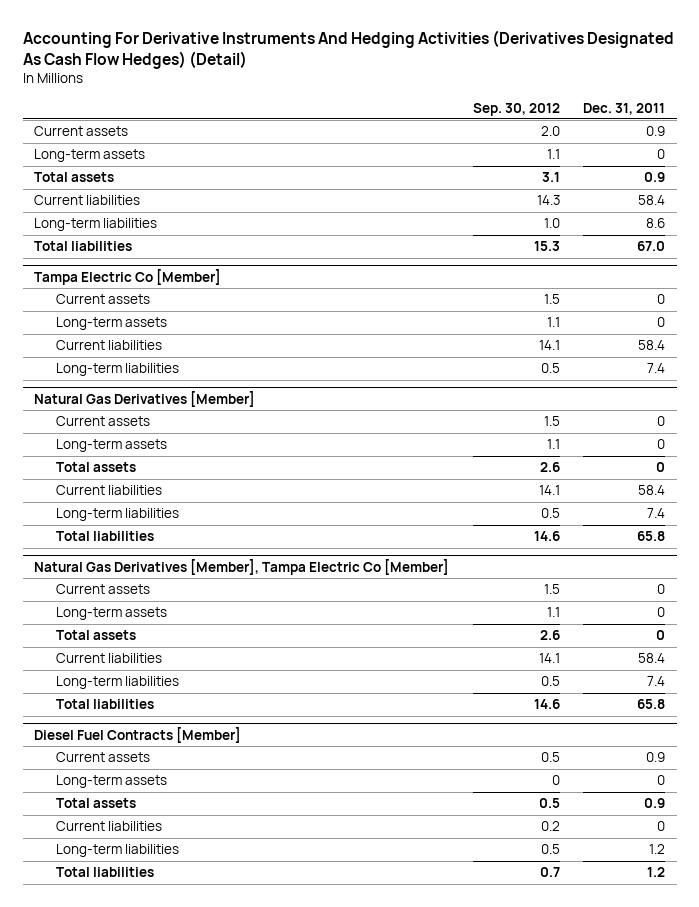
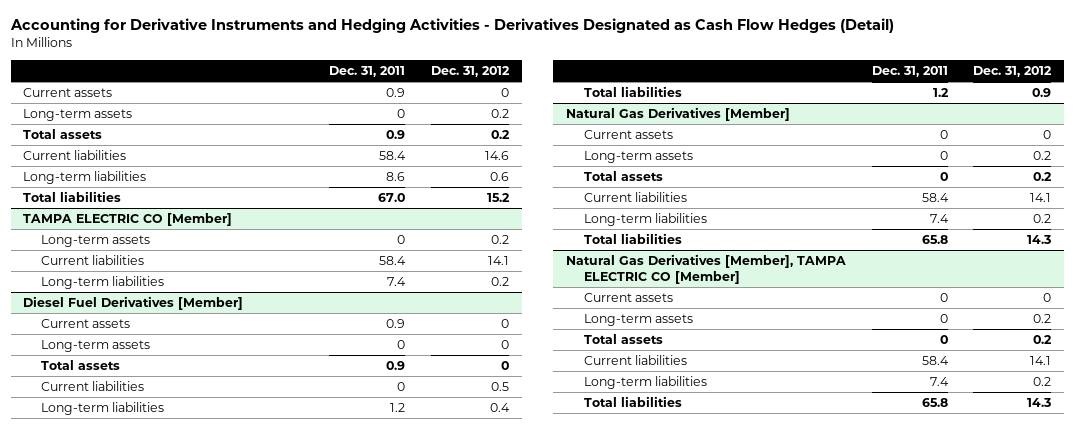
- Accounting For Derivative Instruments And Hedging Activities (Derivatives Designated As Cash Flow Hedges) (Detail)
+ Accounting for Derivative Instruments and Hedging Activities - Derivatives Designated as Cash Flow Hedges (Detail)
- | Sep. 30, 2012 | Dec. 31, 2011
+ | Dec. 31, 2011 | Dec. 31, 2012
- Tampa Electric Co [Member]
- Current assets | 1.5 | 0
+ TAMPA ELECTRIC CO [Member]
+ Diesel Fuel Derivatives [Member]
+ Current assets | 0.9 | 0
+ Long-term assets | 0 | 0
+ Total assets | 0.9 | 0
+ Current liabilities | 0 | 0.5
+ Long-term liabilities | 1.2 | 0.4
+ Total liabilities | 1.2 | 0.9
- Natural Gas Derivatives [Member], Tampa Electric Co [Member]
+ Natural Gas Derivatives [Member], TAMPA ELECTRIC CO [Member]
- Diesel Fuel Contracts [Member]
- Current assets | 0.5 | 0.9
- Long-term assets | 0 | 0
- Total assets | 0.5 | 0.9
- Current liabilities | 0.2 | 0
- Long-term liabilities | 0.5 | 1.2
- Total liabilities | 0.7 | 1.2

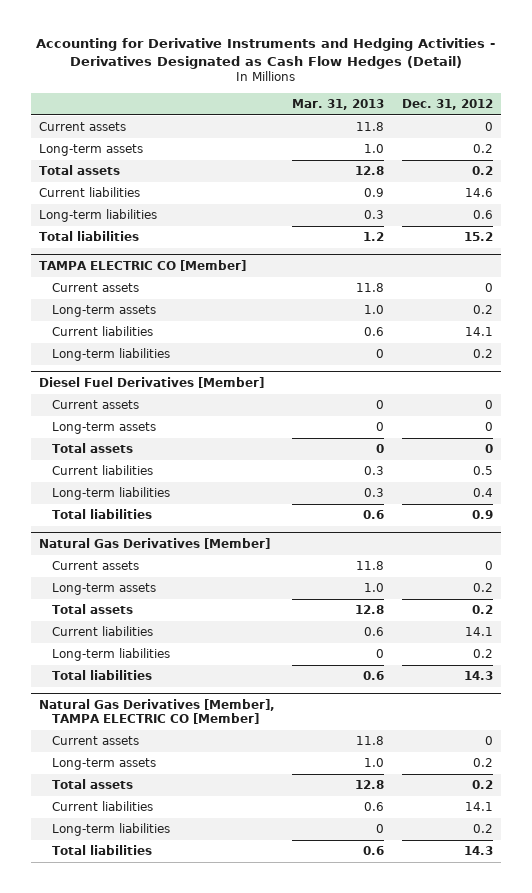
- | Dec. 31, 2011 | Dec. 31, 2012
+ | Mar. 31, 2013 | Dec. 31, 2012
@ TAMPA ELECTRIC CO [Member]
+ Current assets | 11.8 | 0

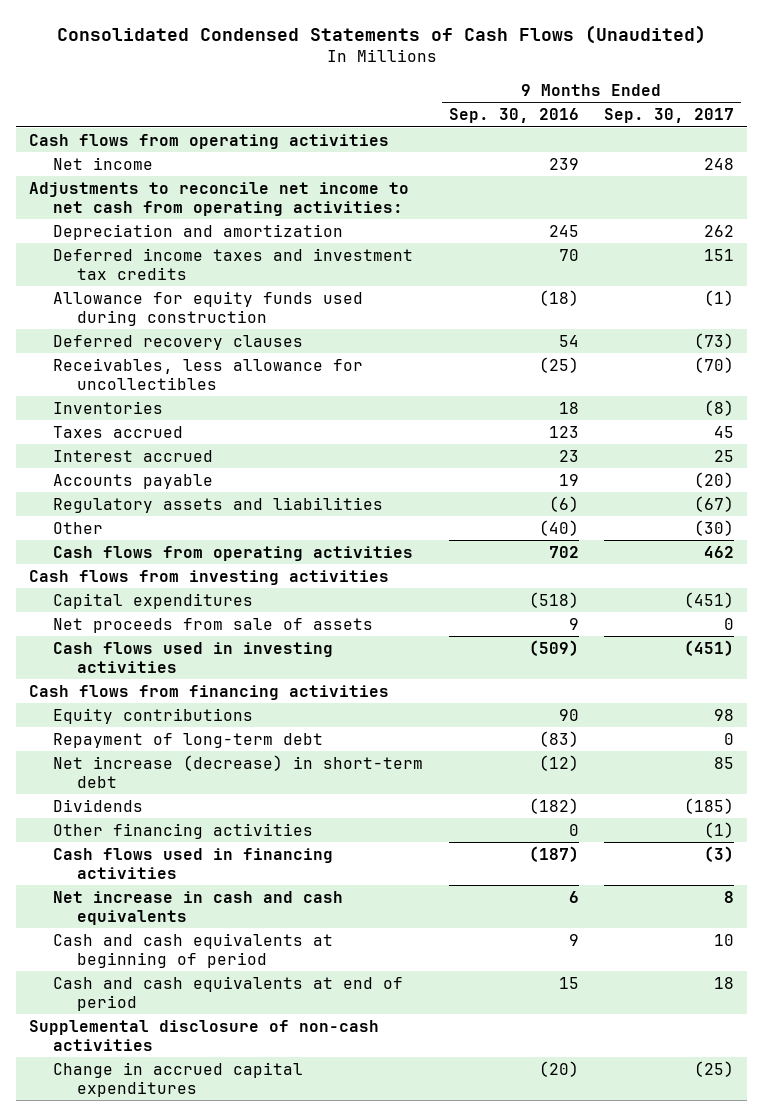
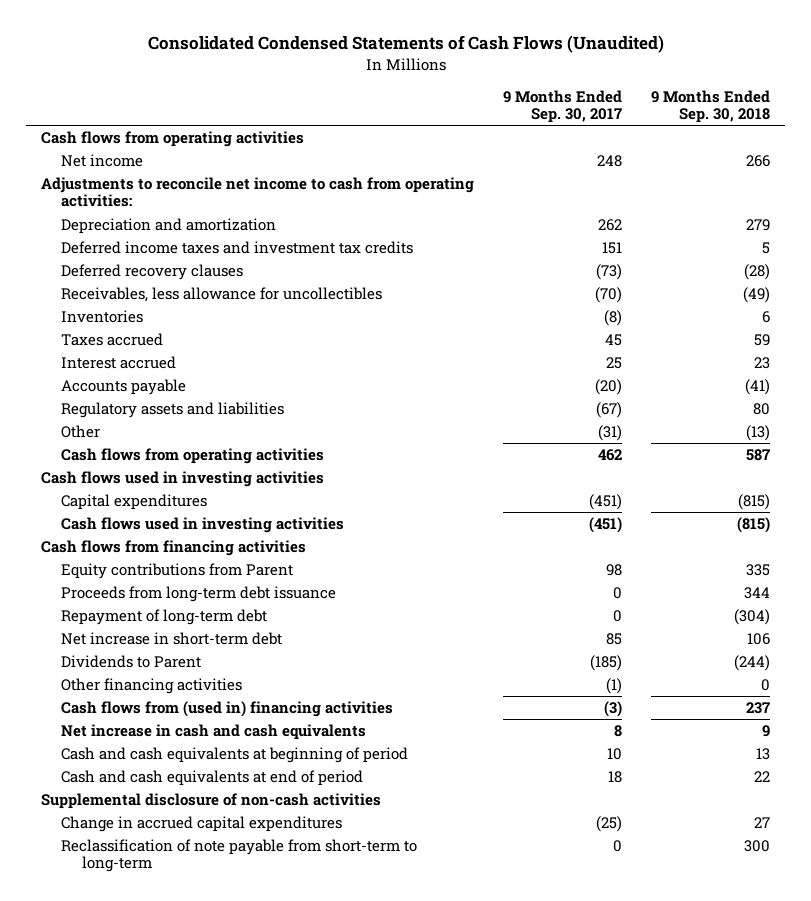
- | 9 Months Ended Sep. 30, 2016 | 9 Months Ended Sep. 30, 2017
+ | 9 Months Ended Sep. 30, 2017 | 9 Months Ended Sep. 30, 2018
- Adjustments to reconcile net income to net cash from operating activities:
+ Adjustments to reconcile net income to cash from operating activities:
- Allowance for equity funds used during construction | (18) | (1)
- Other | (40) | (30)
+ Other | (31) | (13)
- Cash flows from investing activities
+ Cash flows used in investing activities
- Net proceeds from sale of assets | 9 | 0
- Equity contributions | 90 | 98
+ Equity contributions from Parent | 98 | 335
+ Proceeds from long-term debt issuance | 0 | 344
- Net increase (decrease) in short-term debt | (12) | 85
- Dividends | (182) | (185)
+ Net increase in short-term debt | 85 | 106
+ Dividends to Parent | (185) | (244)
- Cash flows used in financing activities | (187) | (3)
+ Cash flows from (used in) financing activities | (3) | 237
+ Reclassification of note payable from short-term to long-term | 0 | 300

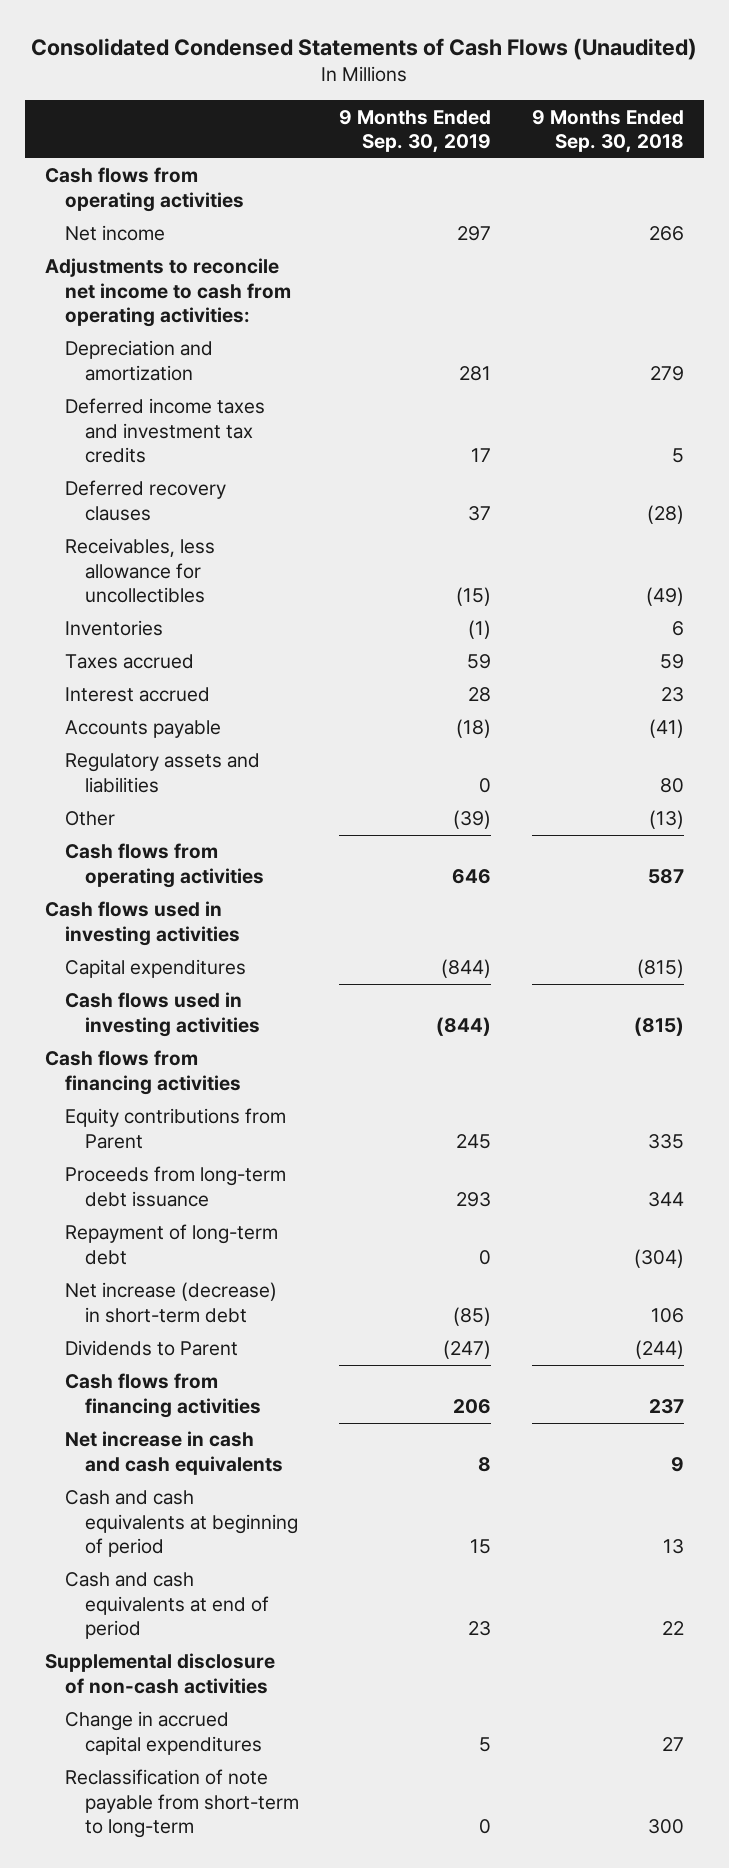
- | 9 Months Ended Sep. 30, 2017 | 9 Months Ended Sep. 30, 2018
+ | 9 Months Ended Sep. 30, 2019 | 9 Months Ended Sep. 30, 2018
- Net increase in short-term debt | 85 | 106
+ Net increase (decrease) in short-term debt | (85) | 106
- Other financing activities | (1) | 0
- Cash flows from (used in) financing activities | (3) | 237
+ Cash flows from financing activities | 206 | 237

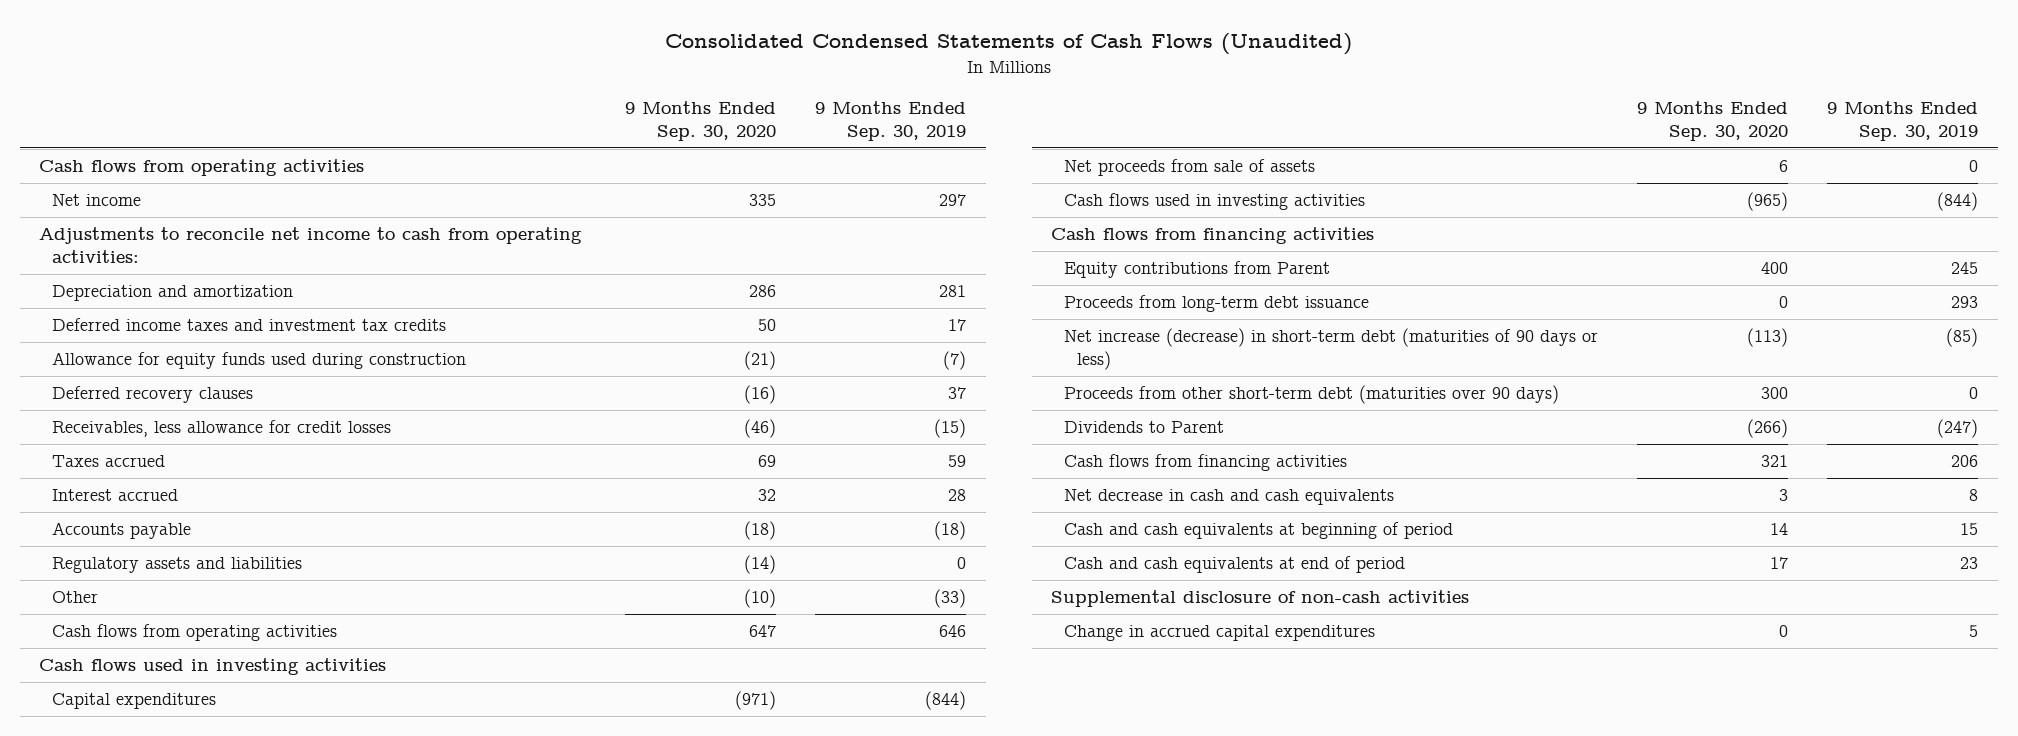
- | 9 Months Ended Sep. 30, 2019 | 9 Months Ended Sep. 30, 2018
+ | 9 Months Ended Sep. 30, 2020 | 9 Months Ended Sep. 30, 2019
+ Allowance for equity funds used during construction | (21) | (7)
- Receivables, less allowance for uncollectibles | (15) | (49)
- Inventories | (1) | 6
+ Receivables, less allowance for credit losses | (46) | (15)
- Other | (39) | (13)
+ Other | (10) | (33)
+ Net proceeds from sale of assets | 6 | 0
- Repayment of long-term debt | 0 | (304)
- Net increase (decrease) in short-term debt | (85) | 106
+ Net increase (decrease) in short-term debt (maturities of 90 days or less) | (113) | (85)
+ Proceeds from other short-term debt (maturities over 90 days) | 300 | 0
- Net increase in cash and cash equivalents | 8 | 9
+ Net decrease in cash and cash equivalents | 3 | 8
- Reclassification of note payable from short-term to long-term | 0 | 300

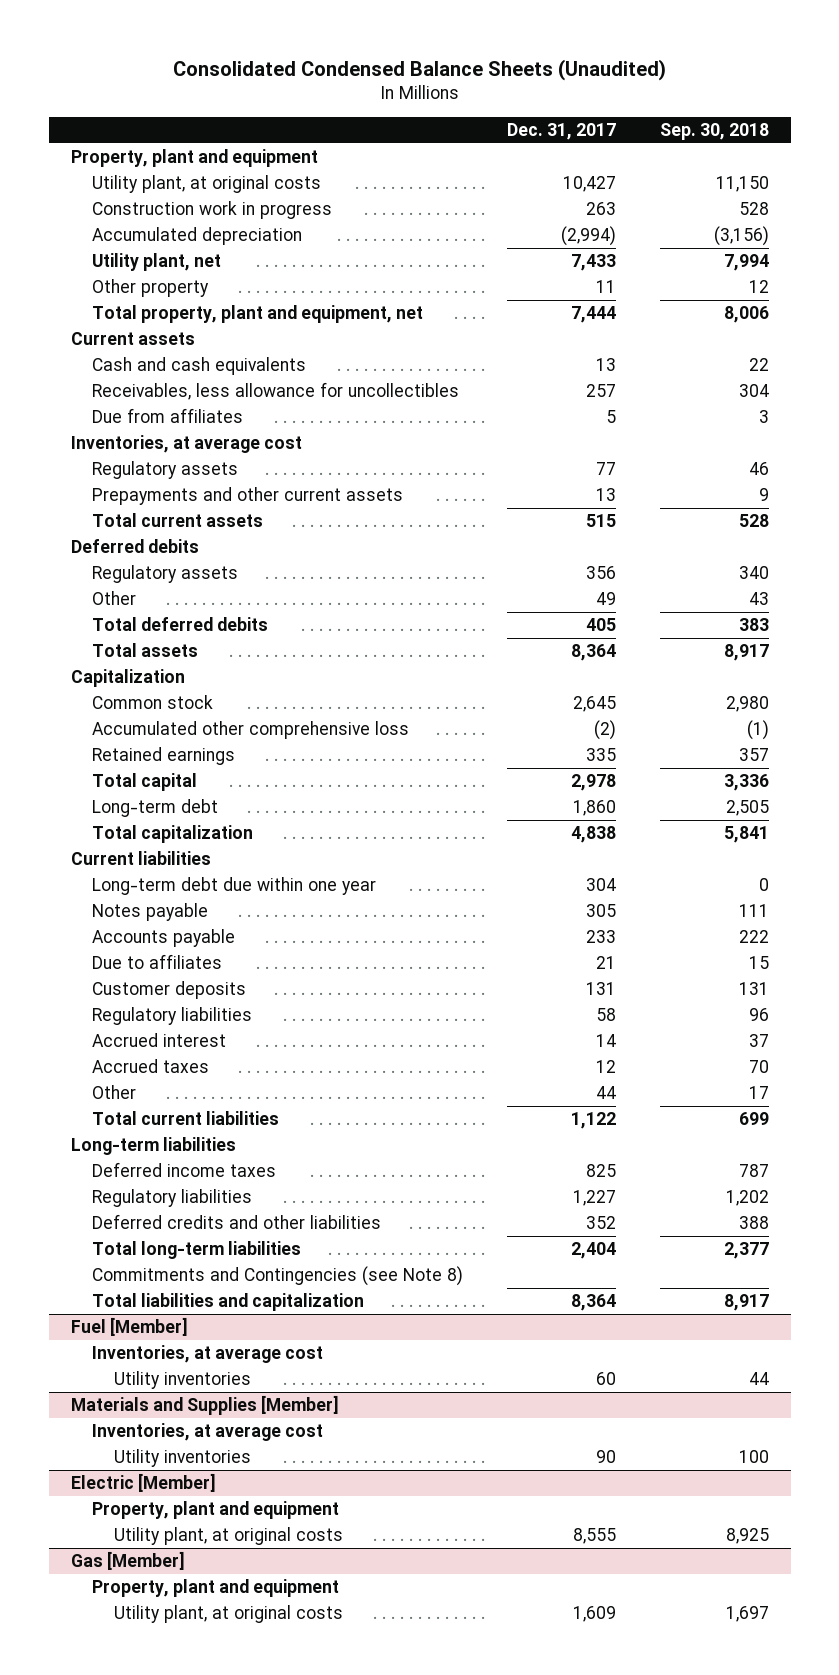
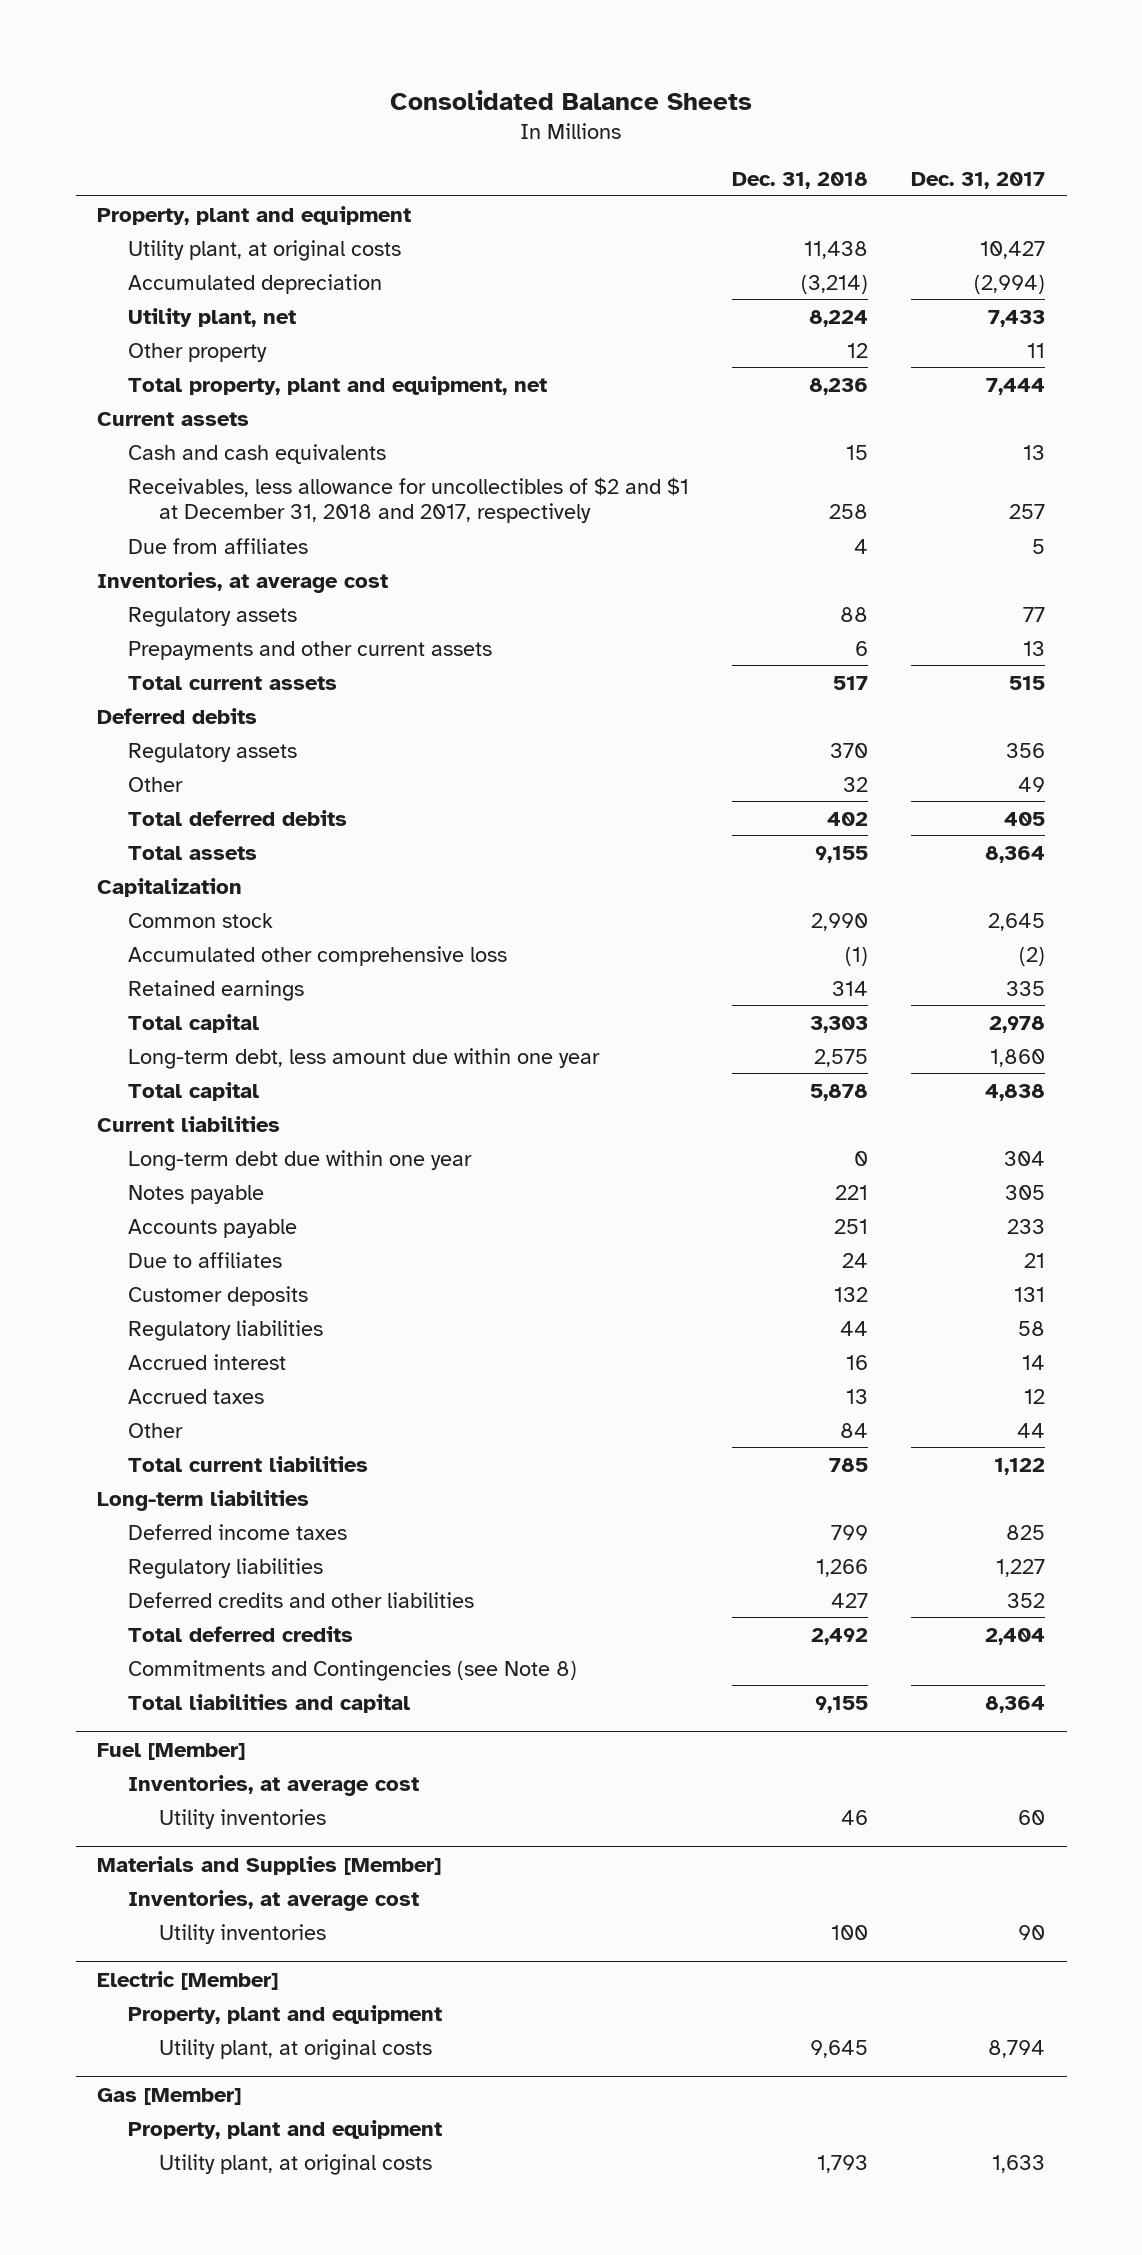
- Consolidated Condensed Balance Sheets (Unaudited)
+ Consolidated Balance Sheets
- | Dec. 31, 2017 | Sep. 30, 2018
+ | Dec. 31, 2018 | Dec. 31, 2017
- Construction work in progress | 263 | 528
- Receivables, less allowance for uncollectibles | 257 | 304
+ Receivables, less allowance for uncollectibles of $2 and $1 at December 31, 2018 and 2017, respectively | 258 | 257
- Long-term debt | 1,860 | 2,505
- Total capitalization | 4,838 | 5,841
+ Long-term debt, less amount due within one year | 2,575 | 1,860
+ Total capital | 5,878 | 4,838
- Total long-term liabilities | 2,404 | 2,377
+ Total deferred credits | 2,492 | 2,404
- Total liabilities and capitalization | 8,364 | 8,917
+ Total liabilities and capital | 9,155 | 8,364
@ Electric [Member]
- Utility plant, at original costs | 8,555 | 8,925
+ Utility plant, at original costs | 9,645 | 8,794
@ Gas [Member]
- Utility plant, at original costs | 1,609 | 1,697
+ Utility plant, at original costs | 1,793 | 1,633

